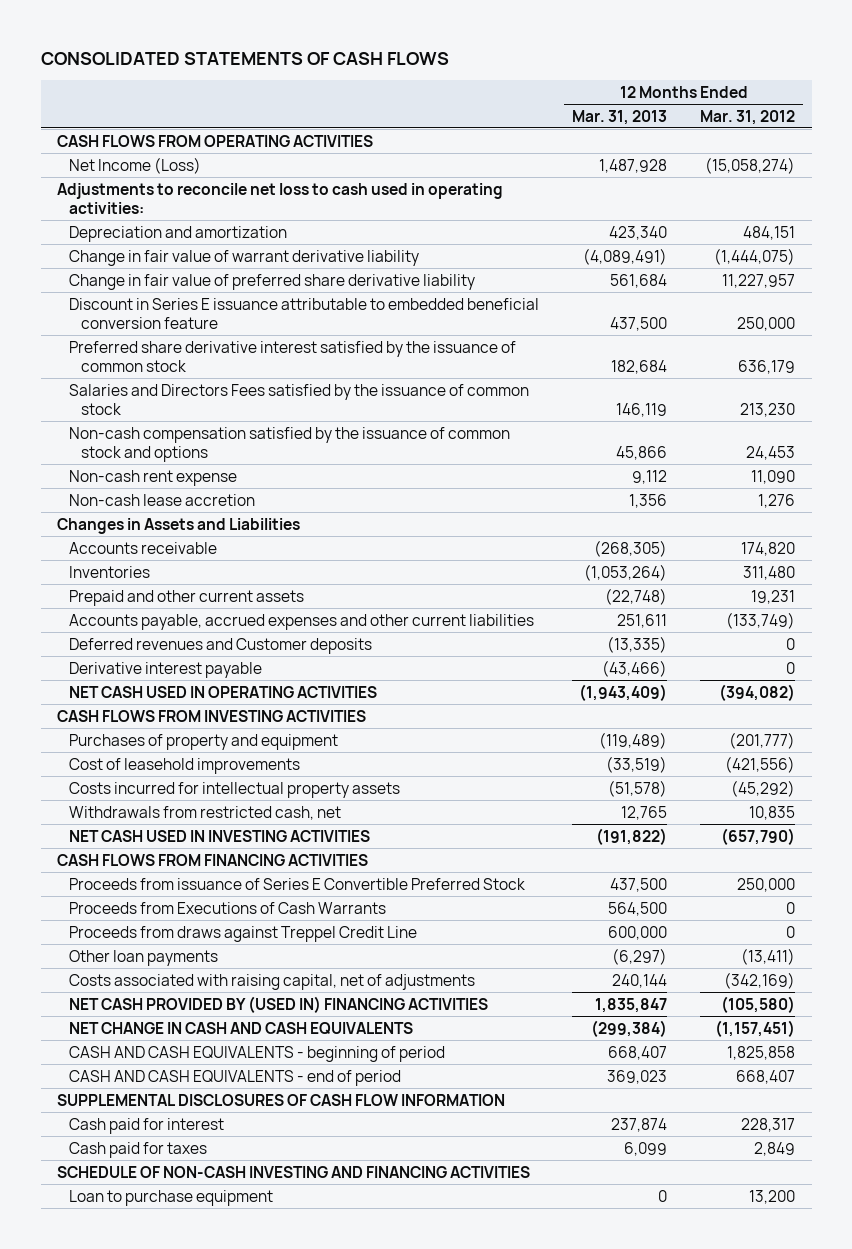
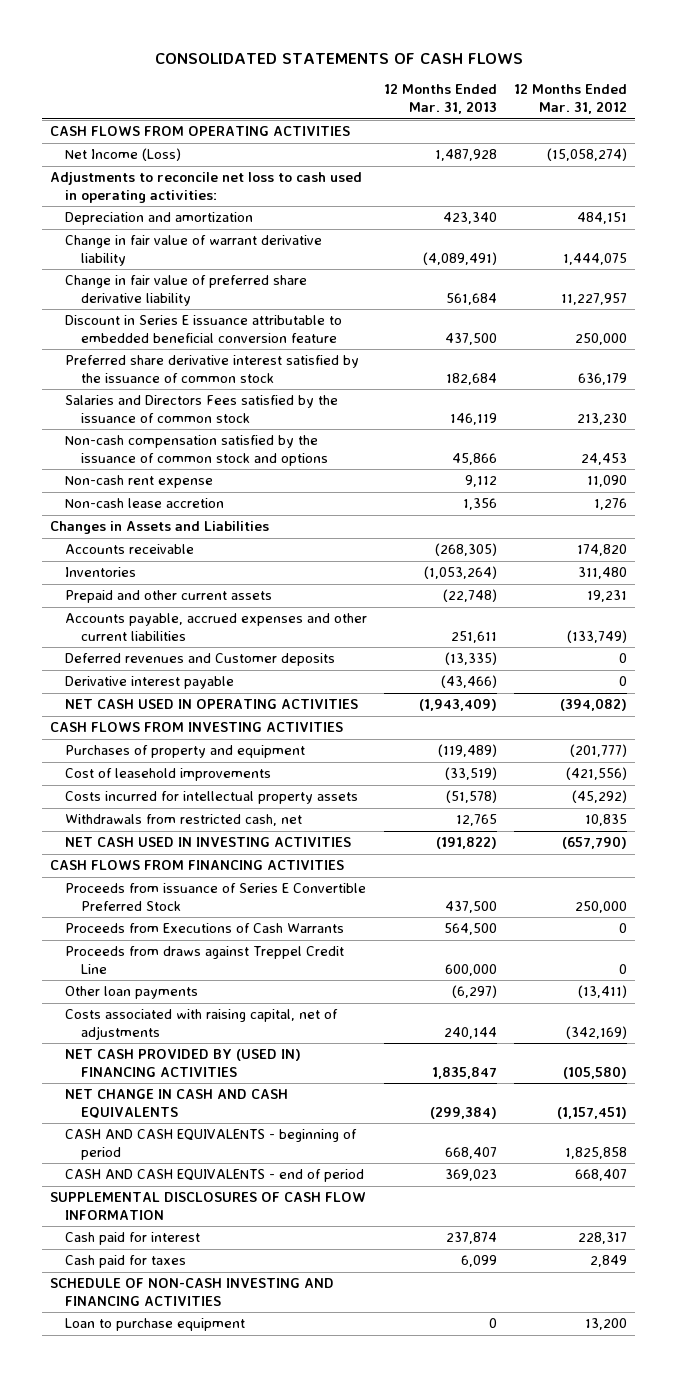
- Change in fair value of warrant derivative liability | (4,089,491) | (1,444,075)
+ Change in fair value of warrant derivative liability | (4,089,491) | 1,444,075

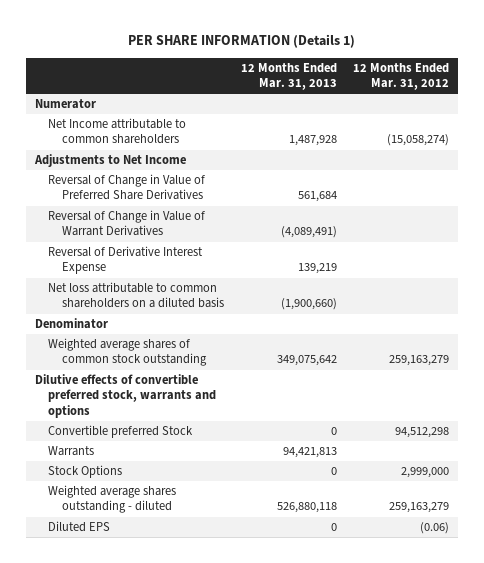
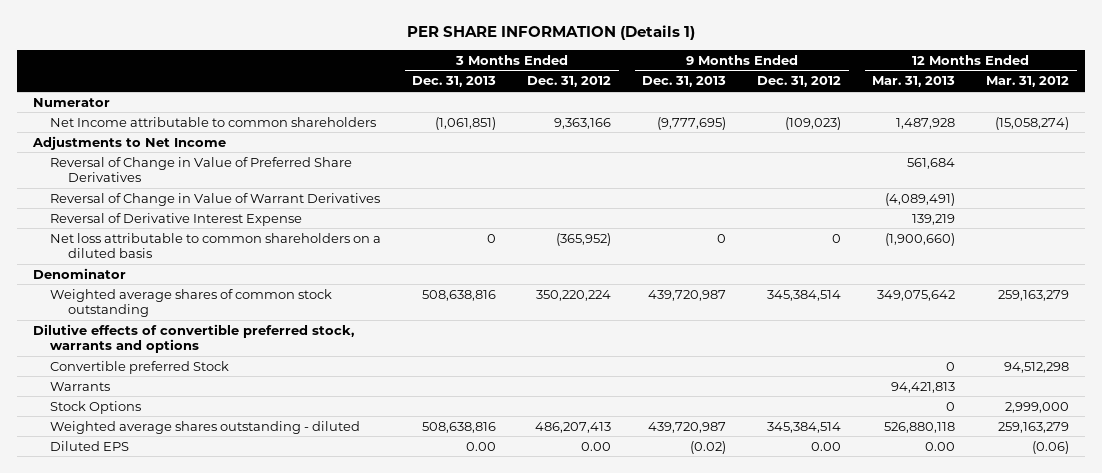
- | 12 Months Ended Mar. 31, 2013 | 12 Months Ended Mar. 31, 2012
+ | 3 Months Ended Dec. 31, 2013 | 3 Months Ended Dec. 31, 2012 | 9 Months Ended Dec. 31, 2013 | 9 Months Ended Dec. 31, 2012 | 12 Months Ended Mar. 31, 2013 | 12 Months Ended Mar. 31, 2012
- Diluted EPS | 0 | (0.06)
+ Diluted EPS | 0.00 | 0.00 | (0.02) | 0.00 | 0.00 | (0.06)

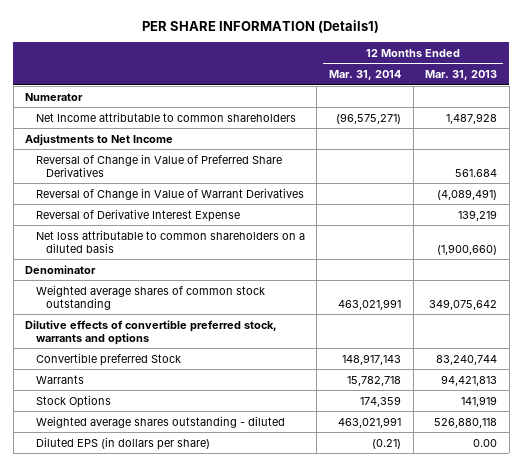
- PER SHARE INFORMATION (Details 1)
+ PER SHARE INFORMATION (Details1)
- | 3 Months Ended Dec. 31, 2013 | 3 Months Ended Dec. 31, 2012 | 9 Months Ended Dec. 31, 2013 | 9 Months Ended Dec. 31, 2012 | 12 Months Ended Mar. 31, 2013 | 12 Months Ended Mar. 31, 2012
+ | 12 Months Ended Mar. 31, 2014 | 12 Months Ended Mar. 31, 2013
- Reversal of Change in Value of Preferred Share Derivatives | | | | | 561,684 |
+ Reversal of Change in Value of Preferred Share Derivatives | | 561.684
- Convertible preferred Stock | | | | | 0 | 94,512,298
+ Convertible preferred Stock | 148,917,143 | 83,240,744
- Stock Options | | | | | 0 | 2,999,000
+ Stock Options | 174,359 | 141,919
- Diluted EPS | 0.00 | 0.00 | (0.02) | 0.00 | 0.00 | (0.06)
+ Diluted EPS (in dollars per share) | (0.21) | 0.00

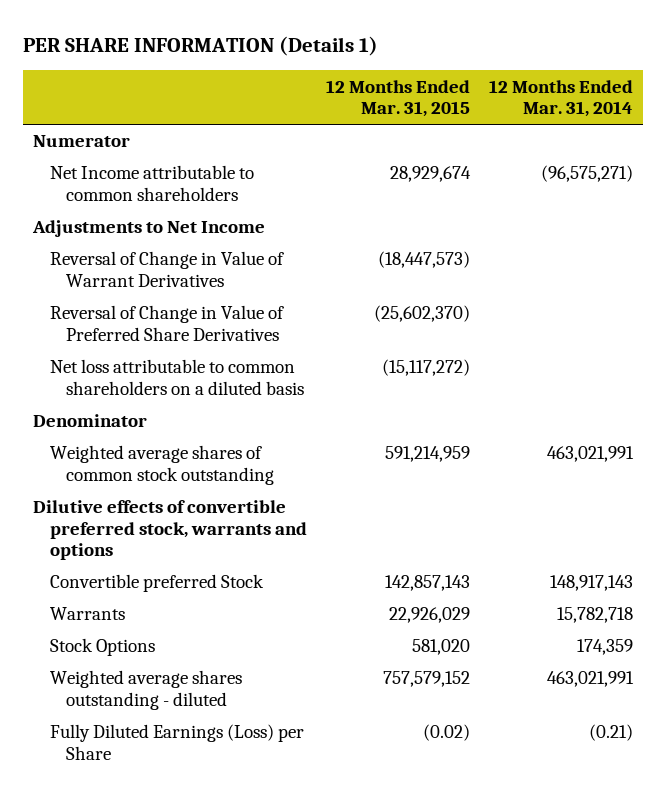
- PER SHARE INFORMATION (Details1)
+ PER SHARE INFORMATION (Details 1)
- | 12 Months Ended Mar. 31, 2014 | 12 Months Ended Mar. 31, 2013
+ | 12 Months Ended Mar. 31, 2015 | 12 Months Ended Mar. 31, 2014
- Reversal of Derivative Interest Expense | | 139,219
moved down: Reversal of Change in Value of Preferred Share Derivatives | (25,602,370) |
- Diluted EPS (in dollars per share) | (0.21) | 0.00
+ Fully Diluted Earnings (Loss) per Share | (0.02) | (0.21)

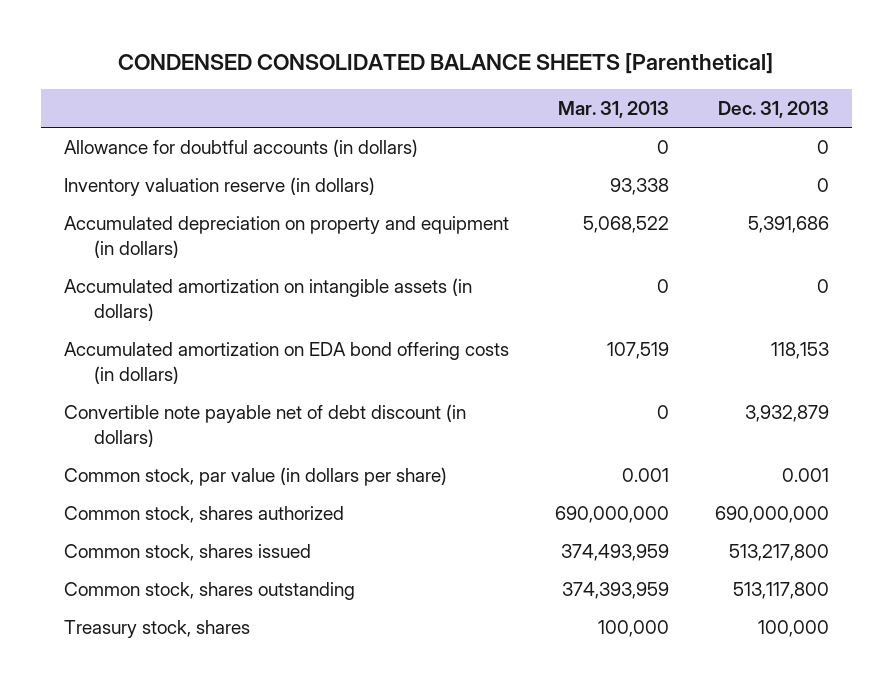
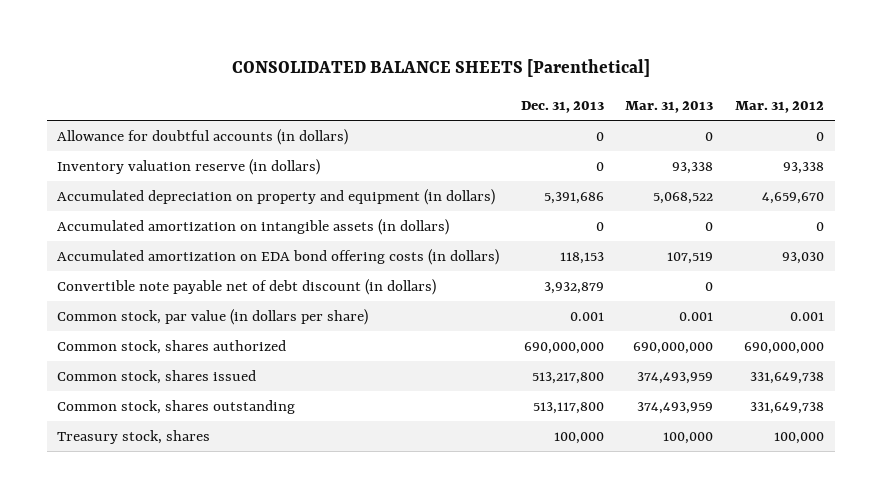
- CONDENSED CONSOLIDATED BALANCE SHEETS [Parenthetical]
+ CONSOLIDATED BALANCE SHEETS [Parenthetical]
- | Mar. 31, 2013 | Dec. 31, 2013
+ | Dec. 31, 2013 | Mar. 31, 2013 | Mar. 31, 2012
- Common stock, shares outstanding | 374,393,959 | 513,117,800
+ Common stock, shares outstanding | 513,117,800 | 374,493,959 | 331,649,738

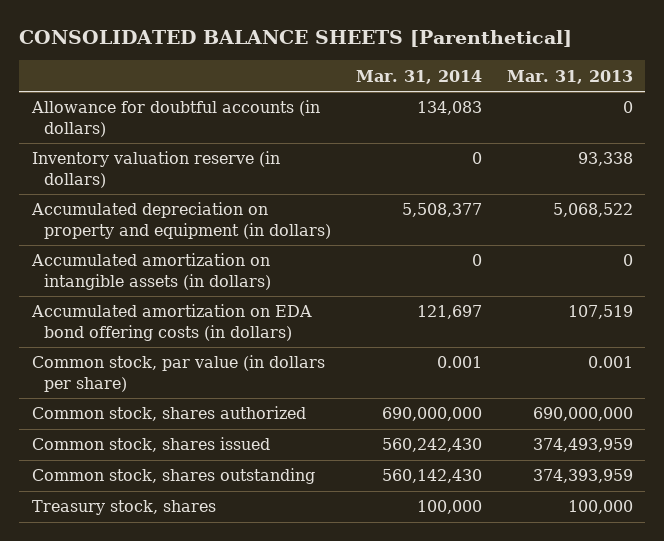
- | Dec. 31, 2013 | Mar. 31, 2013 | Mar. 31, 2012
+ | Mar. 31, 2014 | Mar. 31, 2013
- Convertible note payable net of debt discount (in dollars) | 3,932,879 | 0 |
- Common stock, shares outstanding | 513,117,800 | 374,493,959 | 331,649,738
+ Common stock, shares outstanding | 560,142,430 | 374,393,959

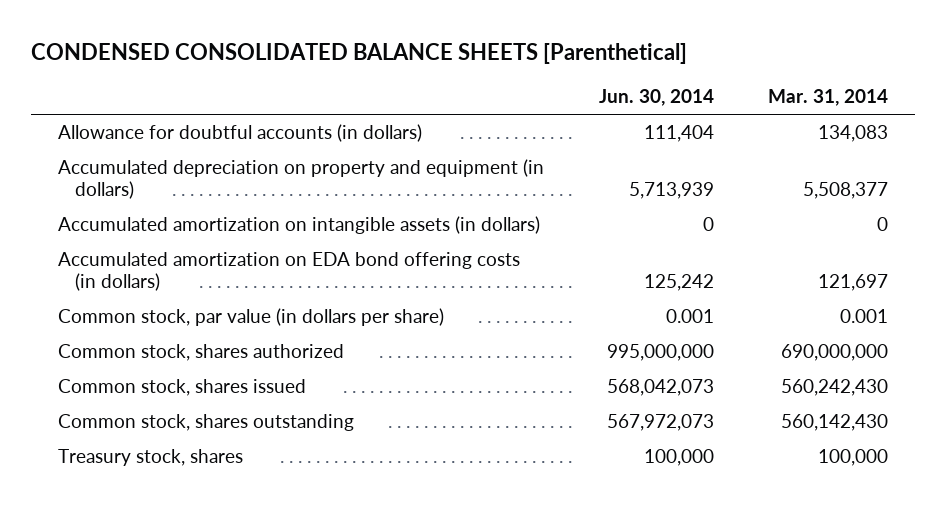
- CONSOLIDATED BALANCE SHEETS [Parenthetical]
+ CONDENSED CONSOLIDATED BALANCE SHEETS [Parenthetical]
- | Mar. 31, 2014 | Mar. 31, 2013
+ | Jun. 30, 2014 | Mar. 31, 2014
- Inventory valuation reserve (in dollars) | 0 | 93,338

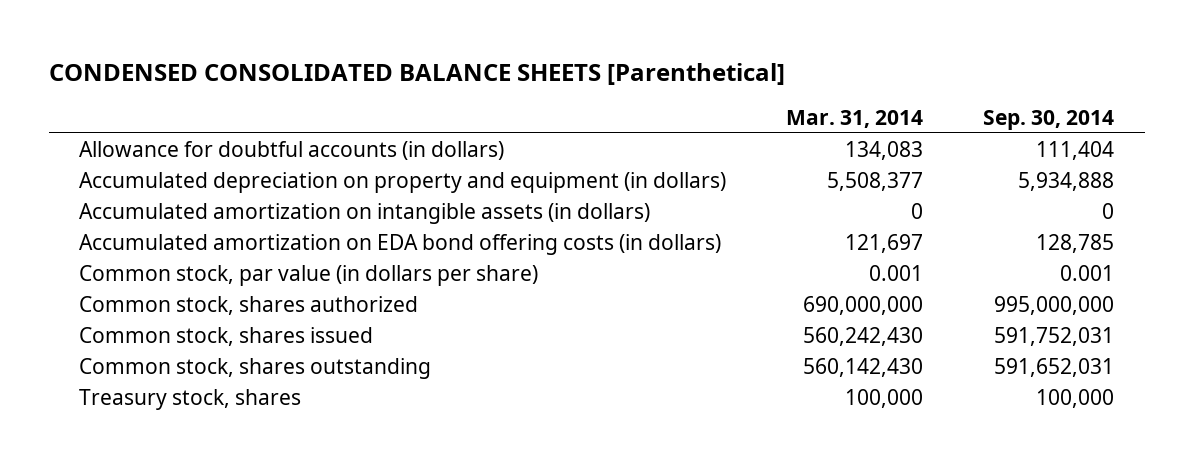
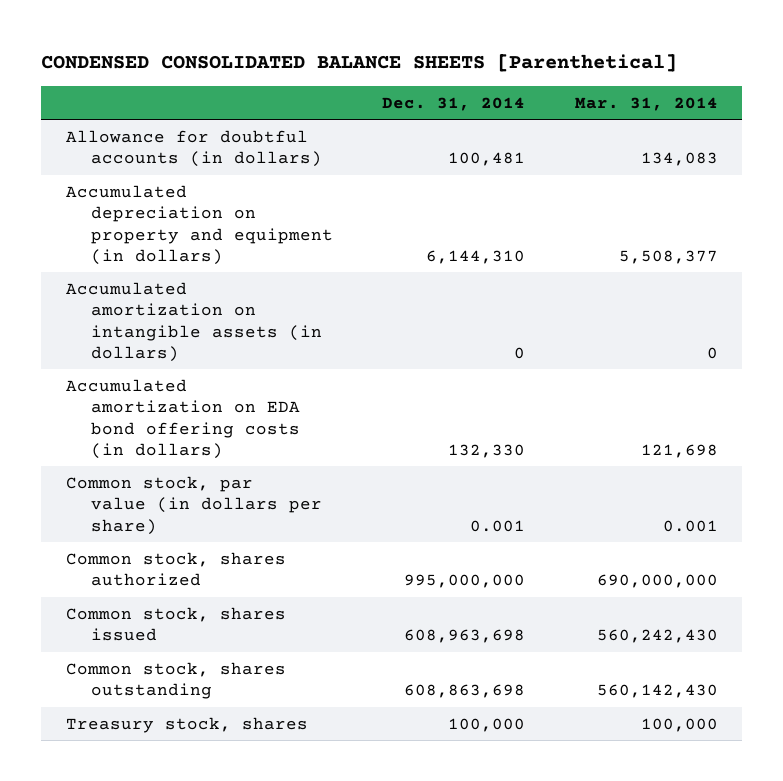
- | Mar. 31, 2014 | Sep. 30, 2014
+ | Dec. 31, 2014 | Mar. 31, 2014
- Accumulated amortization on EDA bond offering costs (in dollars) | 121,697 | 128,785
+ Accumulated amortization on EDA bond offering costs (in dollars) | 132,330 | 121,698

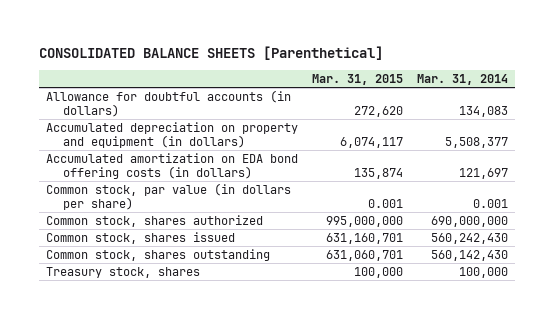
- CONDENSED CONSOLIDATED BALANCE SHEETS [Parenthetical]
+ CONSOLIDATED BALANCE SHEETS [Parenthetical]
- | Dec. 31, 2014 | Mar. 31, 2014
+ | Mar. 31, 2015 | Mar. 31, 2014
- Accumulated amortization on intangible assets (in dollars) | 0 | 0
- Accumulated amortization on EDA bond offering costs (in dollars) | 132,330 | 121,698
+ Accumulated amortization on EDA bond offering costs (in dollars) | 135,874 | 121,697

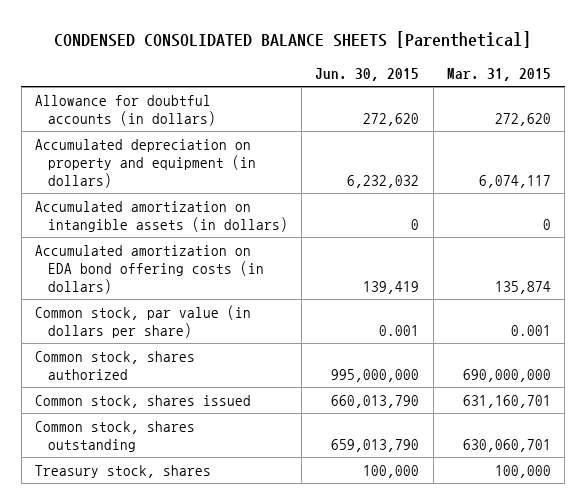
- CONSOLIDATED BALANCE SHEETS [Parenthetical]
+ CONDENSED CONSOLIDATED BALANCE SHEETS [Parenthetical]
- | Mar. 31, 2015 | Mar. 31, 2014
+ | Jun. 30, 2015 | Mar. 31, 2015
+ Accumulated amortization on intangible assets (in dollars) | 0 | 0
- Common stock, shares authorized | 995,000,000 | 690,000,000
+ Common stock, shares authorized | 995,000,000 | 690,000,000
- Common stock, shares outstanding | 631,060,701 | 560,142,430
+ Common stock, shares outstanding | 659,013,790 | 630,060,701

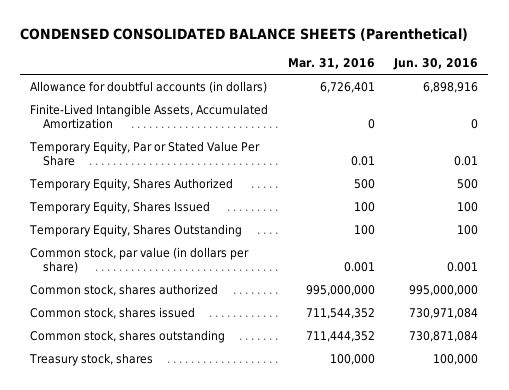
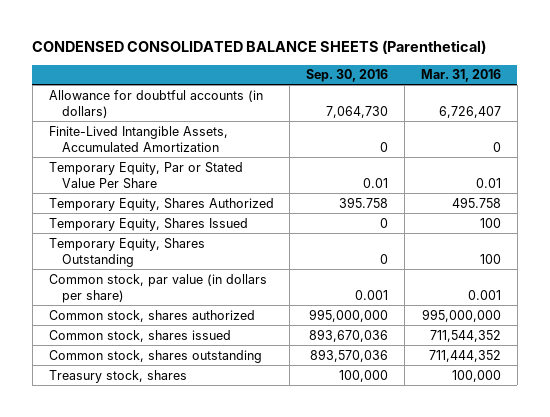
- | Mar. 31, 2016 | Jun. 30, 2016
+ | Sep. 30, 2016 | Mar. 31, 2016
- Allowance for doubtful accounts (in dollars) | 6,726,401 | 6,898,916
+ Allowance for doubtful accounts (in dollars) | 7,064,730 | 6,726,407
- Temporary Equity, Shares Authorized | 500 | 500
+ Temporary Equity, Shares Authorized | 395.758 | 495.758

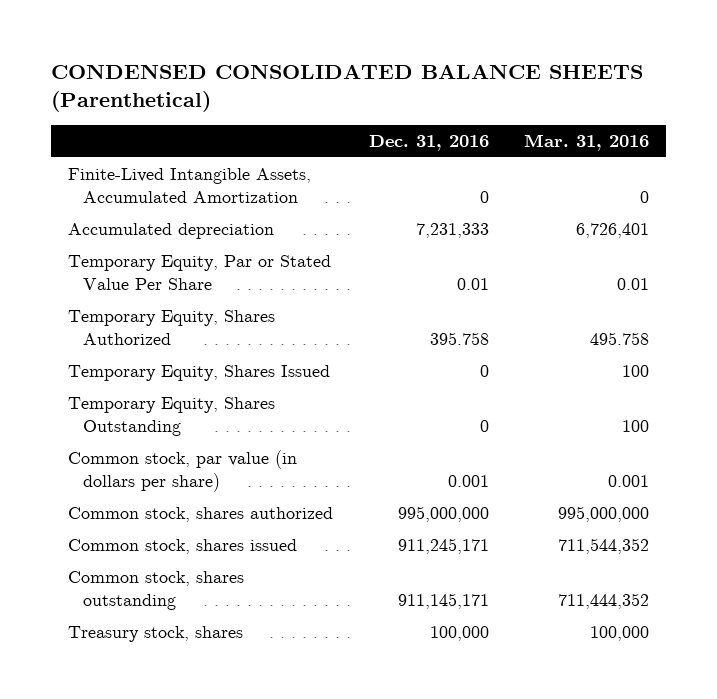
- | Sep. 30, 2016 | Mar. 31, 2016
+ | Dec. 31, 2016 | Mar. 31, 2016
- Allowance for doubtful accounts (in dollars) | 7,064,730 | 6,726,407
+ Accumulated depreciation | 7,231,333 | 6,726,401

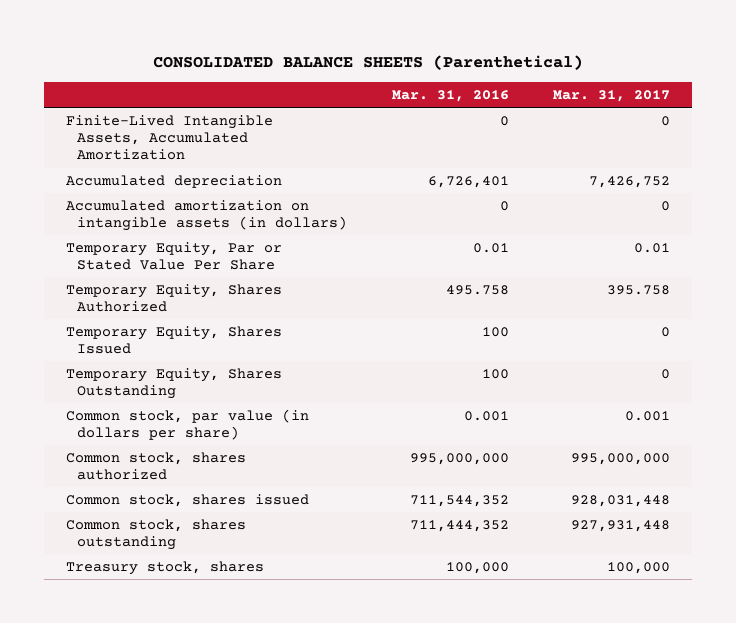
- CONDENSED CONSOLIDATED BALANCE SHEETS (Parenthetical)
+ CONSOLIDATED BALANCE SHEETS (Parenthetical)
- | Dec. 31, 2016 | Mar. 31, 2016
+ | Mar. 31, 2016 | Mar. 31, 2017
+ Accumulated amortization on intangible assets (in dollars) | 0 | 0

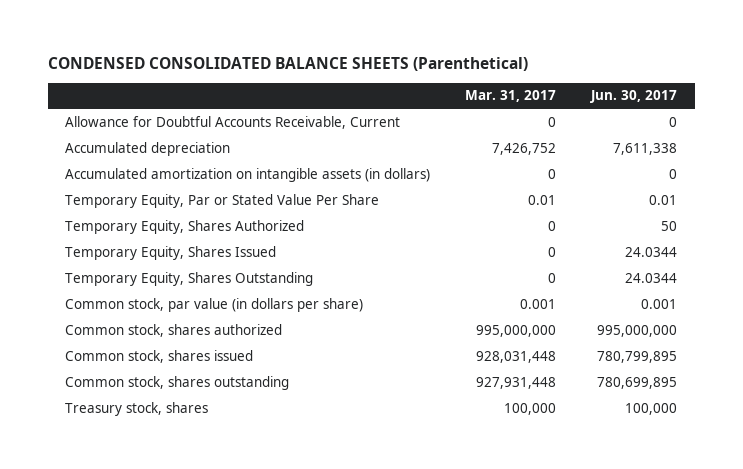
- CONSOLIDATED BALANCE SHEETS (Parenthetical)
+ CONDENSED CONSOLIDATED BALANCE SHEETS (Parenthetical)
- | Mar. 31, 2016 | Mar. 31, 2017
+ | Mar. 31, 2017 | Jun. 30, 2017
- Finite-Lived Intangible Assets, Accumulated Amortization | 0 | 0
+ Allowance for Doubtful Accounts Receivable, Current | 0 | 0
- Temporary Equity, Shares Authorized | 495.758 | 395.758
+ Temporary Equity, Shares Authorized | 0 | 50

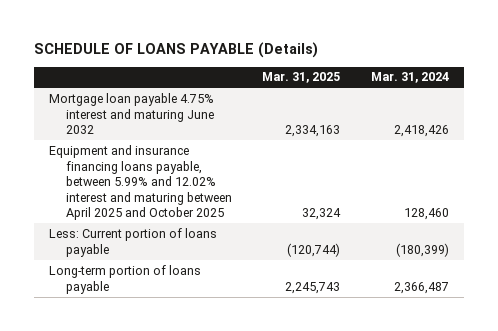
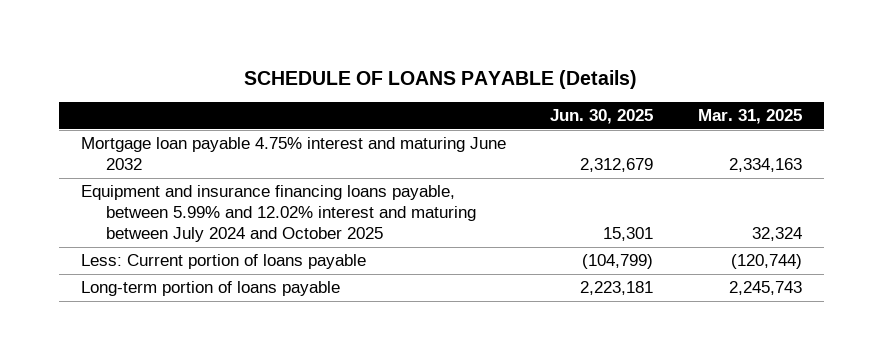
- | Mar. 31, 2025 | Mar. 31, 2024
+ | Jun. 30, 2025 | Mar. 31, 2025
- Equipment and insurance financing loans payable, between 5.99% and 12.02% interest and maturing between April 2025 and October 2025 | 32,324 | 128,460
+ Equipment and insurance financing loans payable, between 5.99% and 12.02% interest and maturing between July 2024 and October 2025 | 15,301 | 32,324

